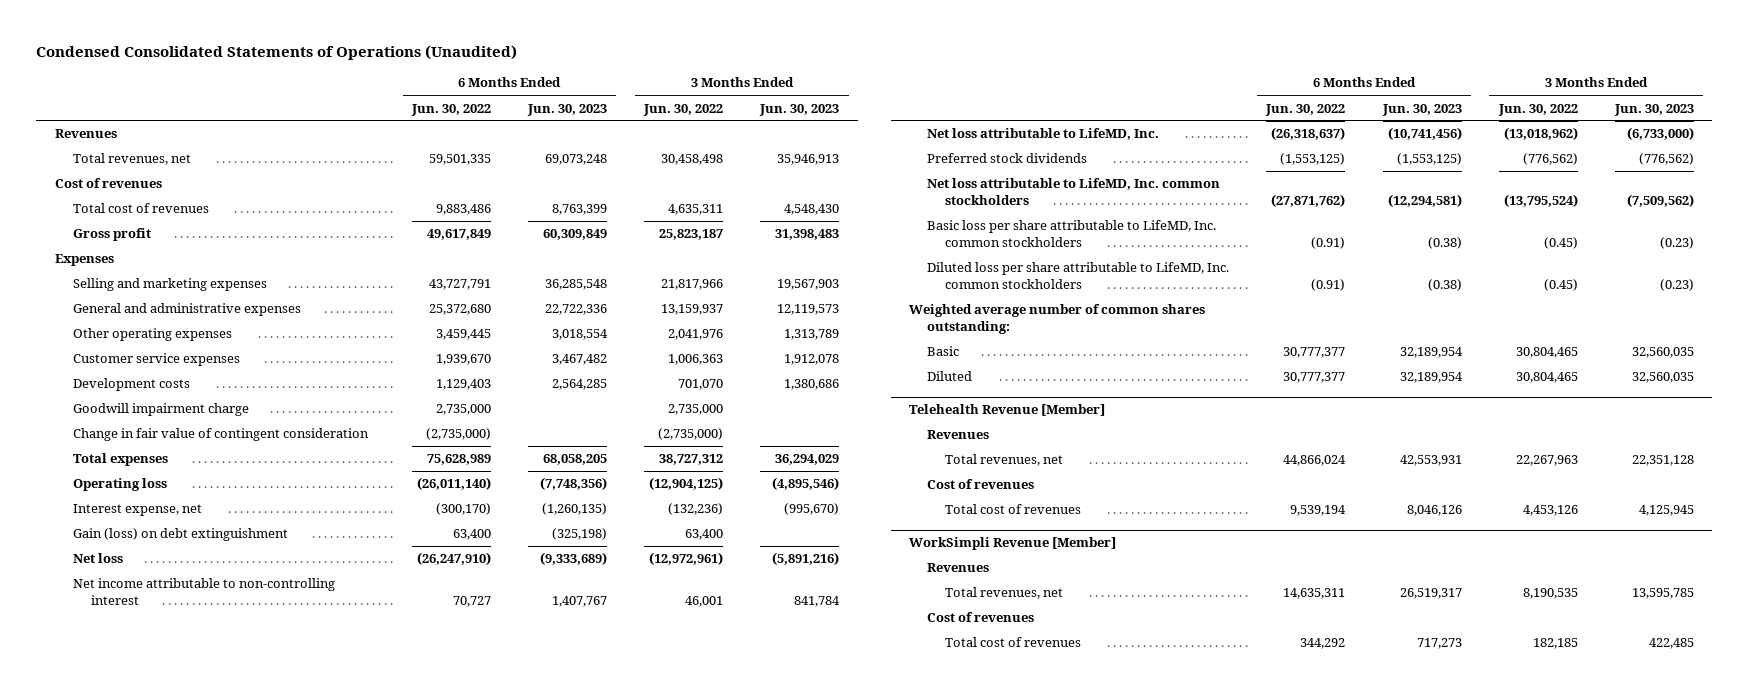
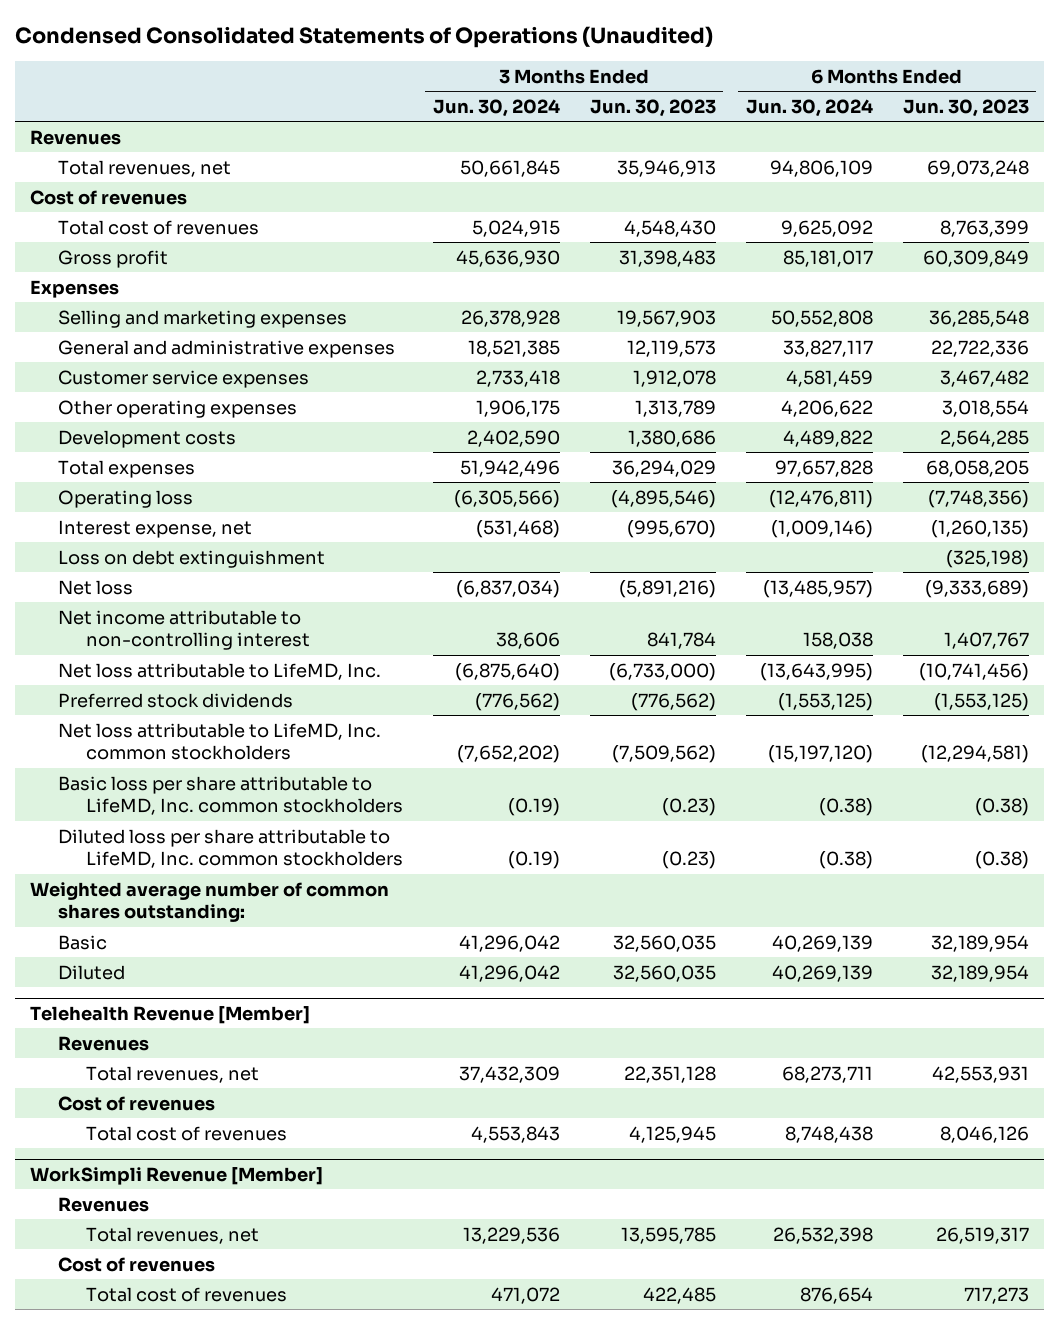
- | 6 Months Ended Jun. 30, 2022 | 6 Months Ended Jun. 30, 2023 | 3 Months Ended Jun. 30, 2022 | 3 Months Ended Jun. 30, 2023
+ | 3 Months Ended Jun. 30, 2024 | 3 Months Ended Jun. 30, 2023 | 6 Months Ended Jun. 30, 2024 | 6 Months Ended Jun. 30, 2023
moved down: Other operating expenses | 1,906,175 | 1,313,789 | 4,206,622 | 3,018,554
- Goodwill impairment charge | 2,735,000 | | 2,735,000 |
- Change in fair value of contingent consideration | (2,735,000) | | (2,735,000) |
- Gain (loss) on debt extinguishment | 63,400 | (325,198) | 63,400 |
+ Loss on debt extinguishment | | | | (325,198)

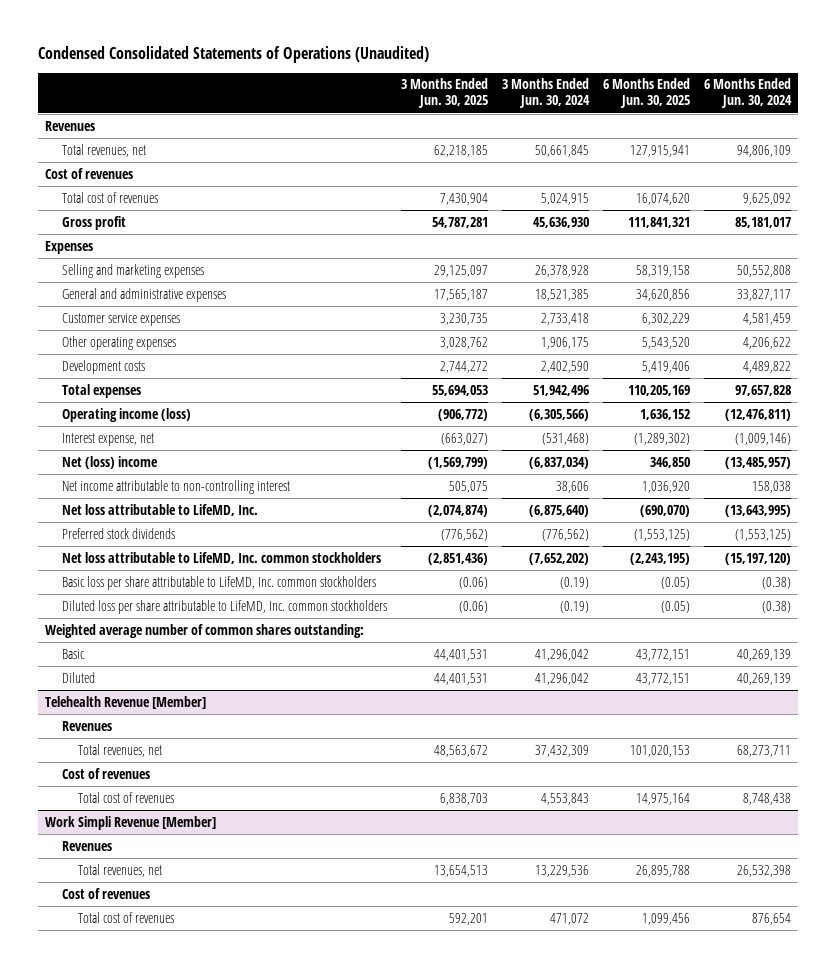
- | 3 Months Ended Jun. 30, 2024 | 3 Months Ended Jun. 30, 2023 | 6 Months Ended Jun. 30, 2024 | 6 Months Ended Jun. 30, 2023
+ | 3 Months Ended Jun. 30, 2025 | 3 Months Ended Jun. 30, 2024 | 6 Months Ended Jun. 30, 2025 | 6 Months Ended Jun. 30, 2024
- Operating loss | (6,305,566) | (4,895,546) | (12,476,811) | (7,748,356)
+ Operating income (loss) | (906,772) | (6,305,566) | 1,636,152 | (12,476,811)
- Loss on debt extinguishment | | | | (325,198)
- Net loss | (6,837,034) | (5,891,216) | (13,485,957) | (9,333,689)
+ Net (loss) income | (1,569,799) | (6,837,034) | 346,850 | (13,485,957)
- WorkSimpli Revenue [Member]
+ Work Simpli Revenue [Member]

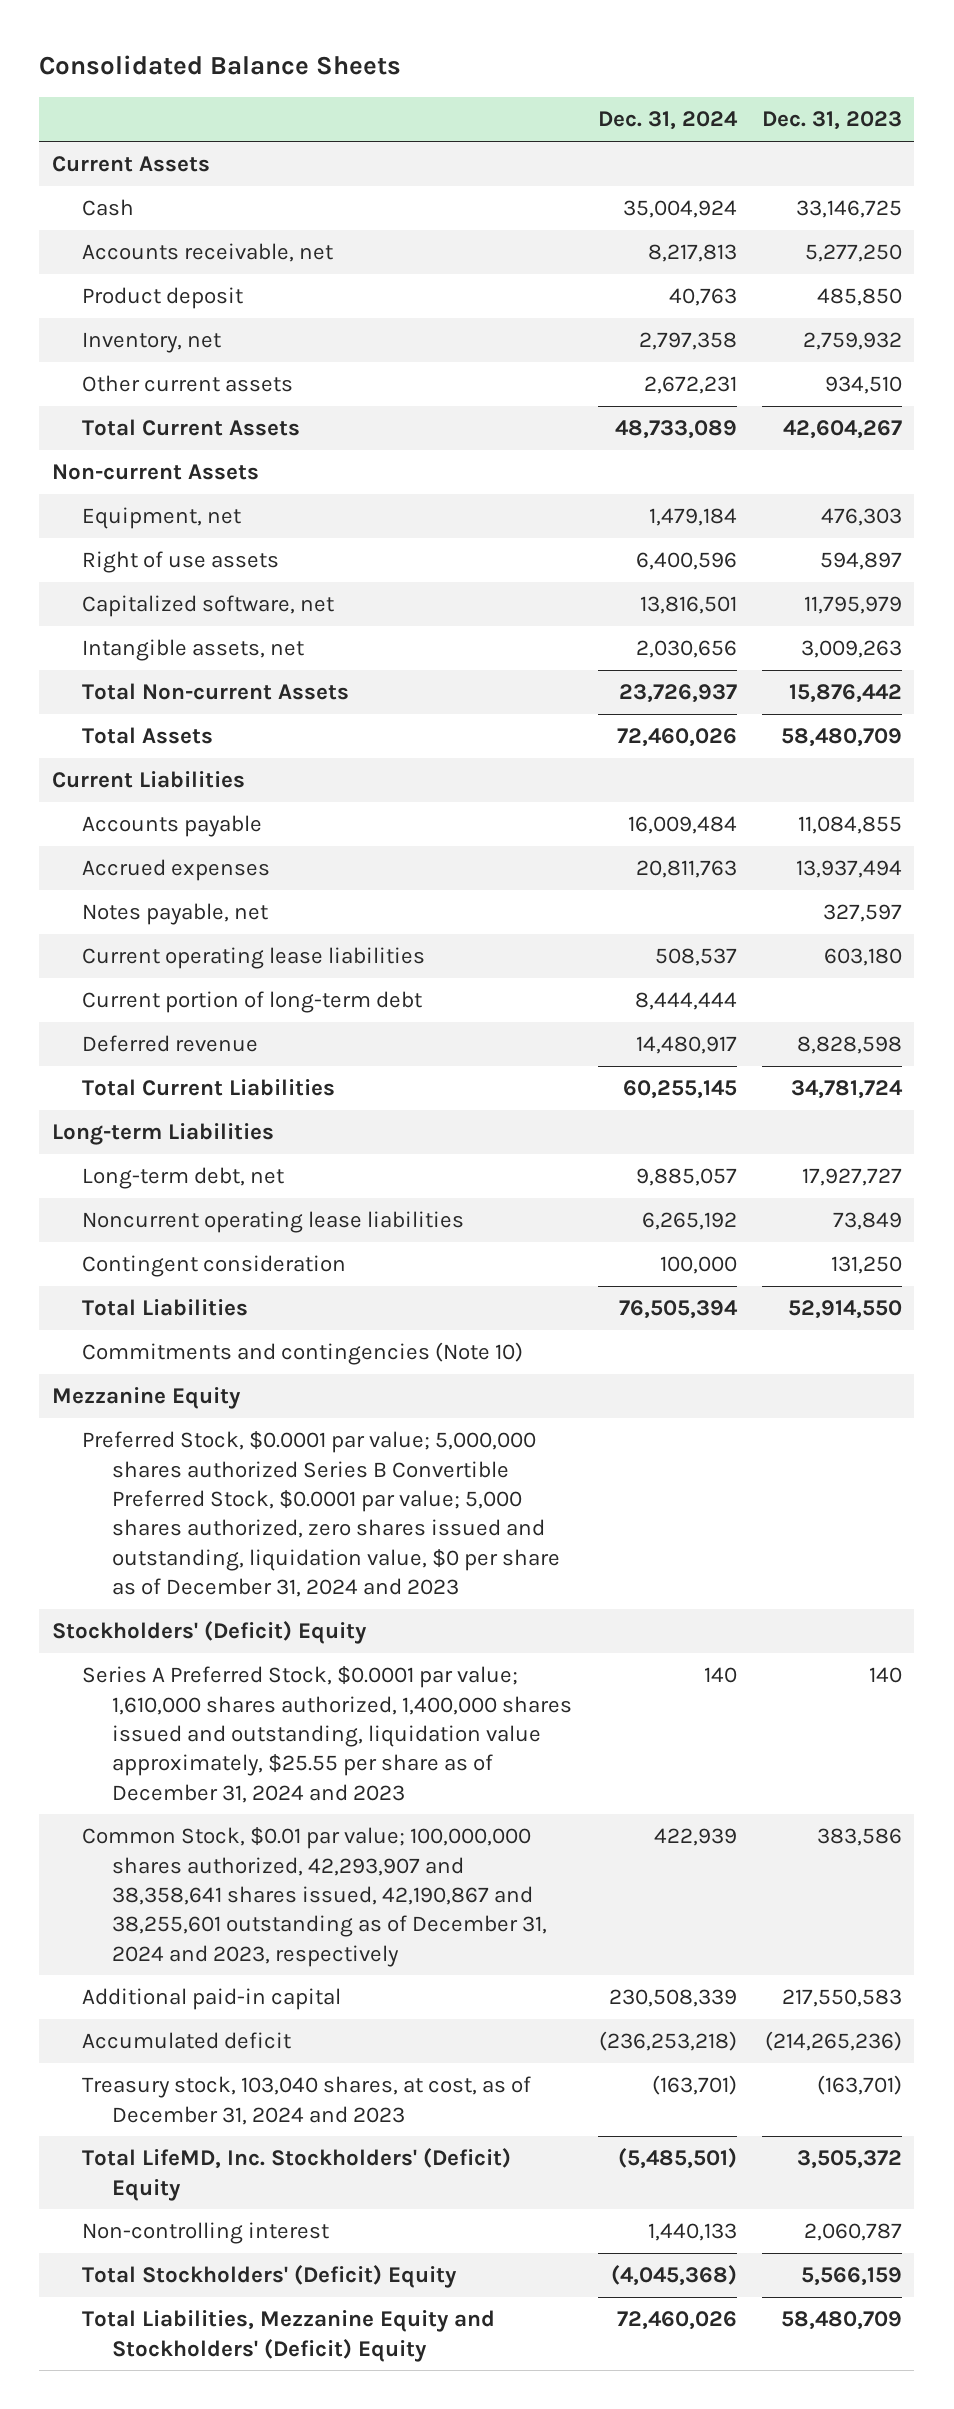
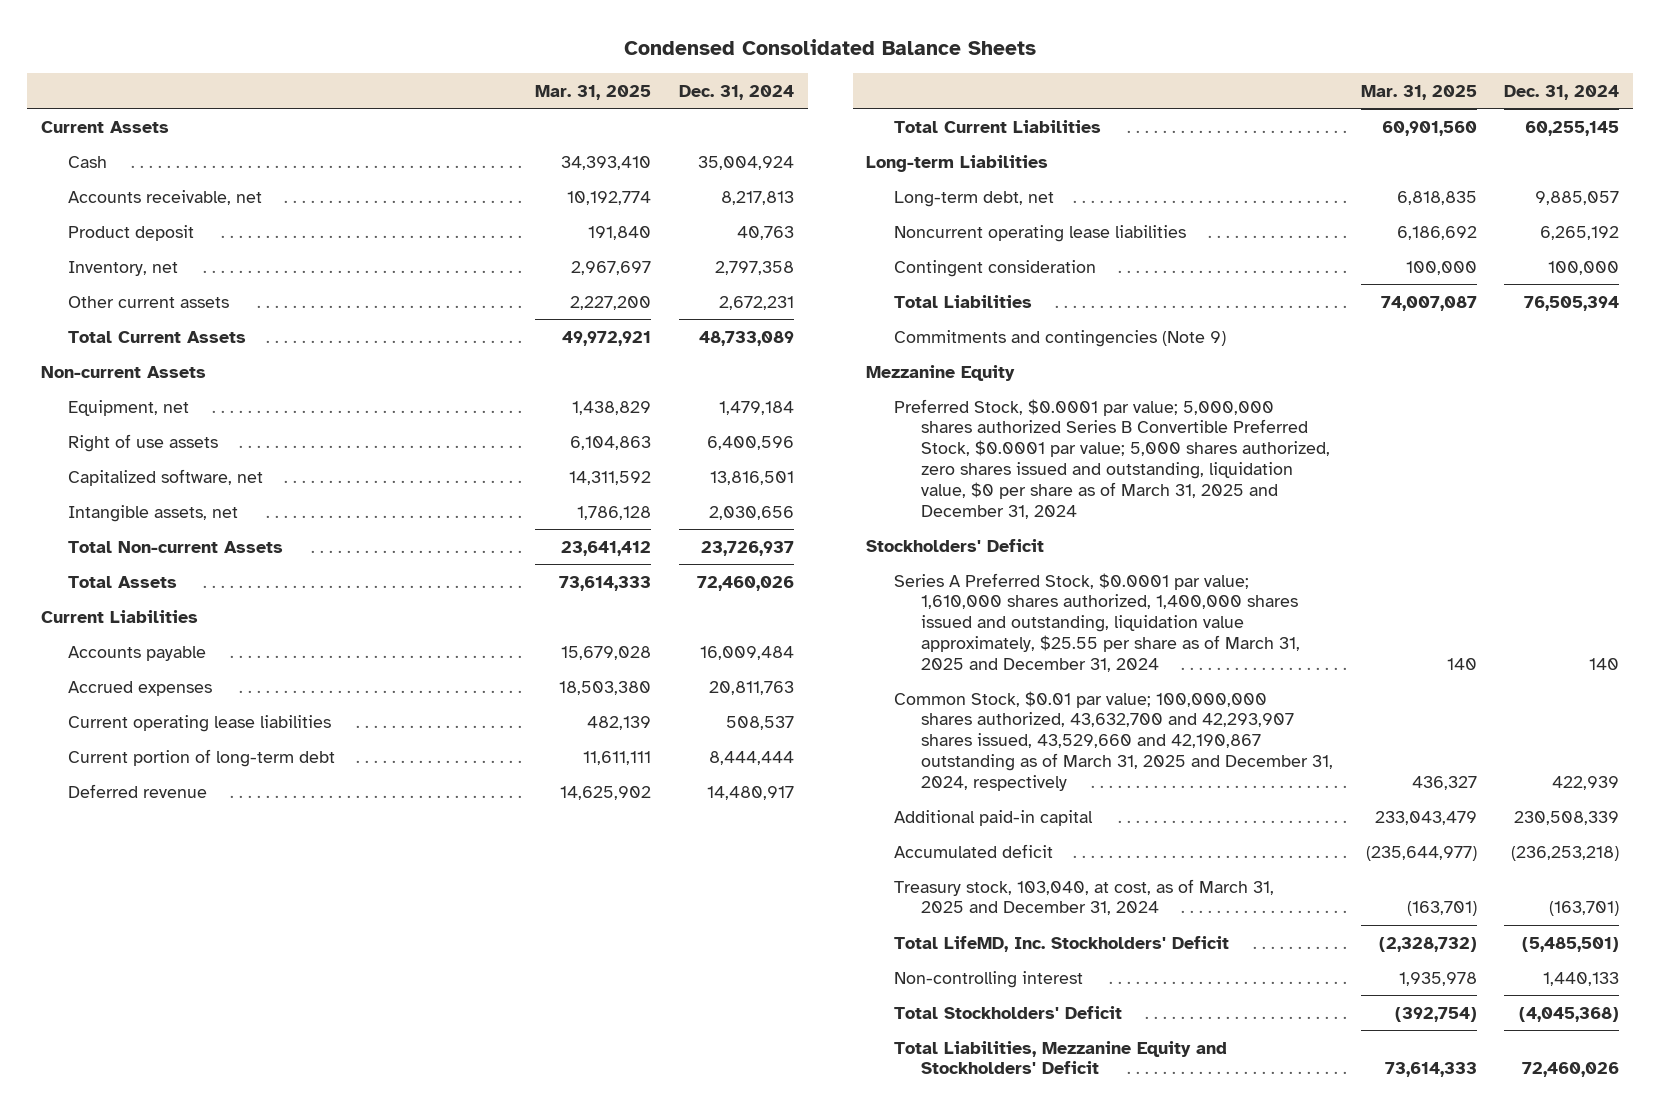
- Consolidated Balance Sheets
+ Condensed Consolidated Balance Sheets
- | Dec. 31, 2024 | Dec. 31, 2023
+ | Mar. 31, 2025 | Dec. 31, 2024
- Notes payable, net | | 327,597
- Commitments and contingencies (Note 10)
+ Commitments and contingencies (Note 9)
- Preferred Stock, $0.0001 par value; 5,000,000 shares authorized Series B Convertible Preferred Stock, $0.0001 par value; 5,000 shares authorized, zero shares issued and outstanding, liquidation value, $0 per share as of December 31, 2024 and 2023
- Stockholders' (Deficit) Equity
- Series A Preferred Stock, $0.0001 par value; 1,610,000 shares authorized, 1,400,000 shares issued and outstanding, liquidation value approximately, $25.55 per share as of December 31, 2024 and 2023 | 140 | 140
- Common Stock, $0.01 par value; 100,000,000 shares authorized, 42,293,907 and 38,358,641 shares issued, 42,190,867 and 38,255,601 outstanding as of December 31, 2024 and 2023, respectively | 422,939 | 383,586
+ Preferred Stock, $0.0001 par value; 5,000,000 shares authorized Series B Convertible Preferred Stock, $0.0001 par value; 5,000 shares authorized, zero shares issued and outstanding, liquidation value, $0 per share as of March 31, 2025 and December 31, 2024
+ Stockholders' Deficit
+ Series A Preferred Stock, $0.0001 par value; 1,610,000 shares authorized, 1,400,000 shares issued and outstanding, liquidation value approximately, $25.55 per share as of March 31, 2025 and December 31, 2024 | 140 | 140
+ Common Stock, $0.01 par value; 100,000,000 shares authorized, 43,632,700 and 42,293,907 shares issued, 43,529,660 and 42,190,867 outstanding as of March 31, 2025 and December 31, 2024, respectively | 436,327 | 422,939
- Treasury stock, 103,040 shares, at cost, as of December 31, 2024 and 2023 | (163,701) | (163,701)
- Total LifeMD, Inc. Stockholders' (Deficit) Equity | (5,485,501) | 3,505,372
+ Treasury stock, 103,040, at cost, as of March 31, 2025 and December 31, 2024 | (163,701) | (163,701)
+ Total LifeMD, Inc. Stockholders' Deficit | (2,328,732) | (5,485,501)
- Total Stockholders' (Deficit) Equity | (4,045,368) | 5,566,159
- Total Liabilities, Mezzanine Equity and Stockholders' (Deficit) Equity | 72,460,026 | 58,480,709
+ Total Stockholders' Deficit | (392,754) | (4,045,368)
+ Total Liabilities, Mezzanine Equity and Stockholders' Deficit | 73,614,333 | 72,460,026

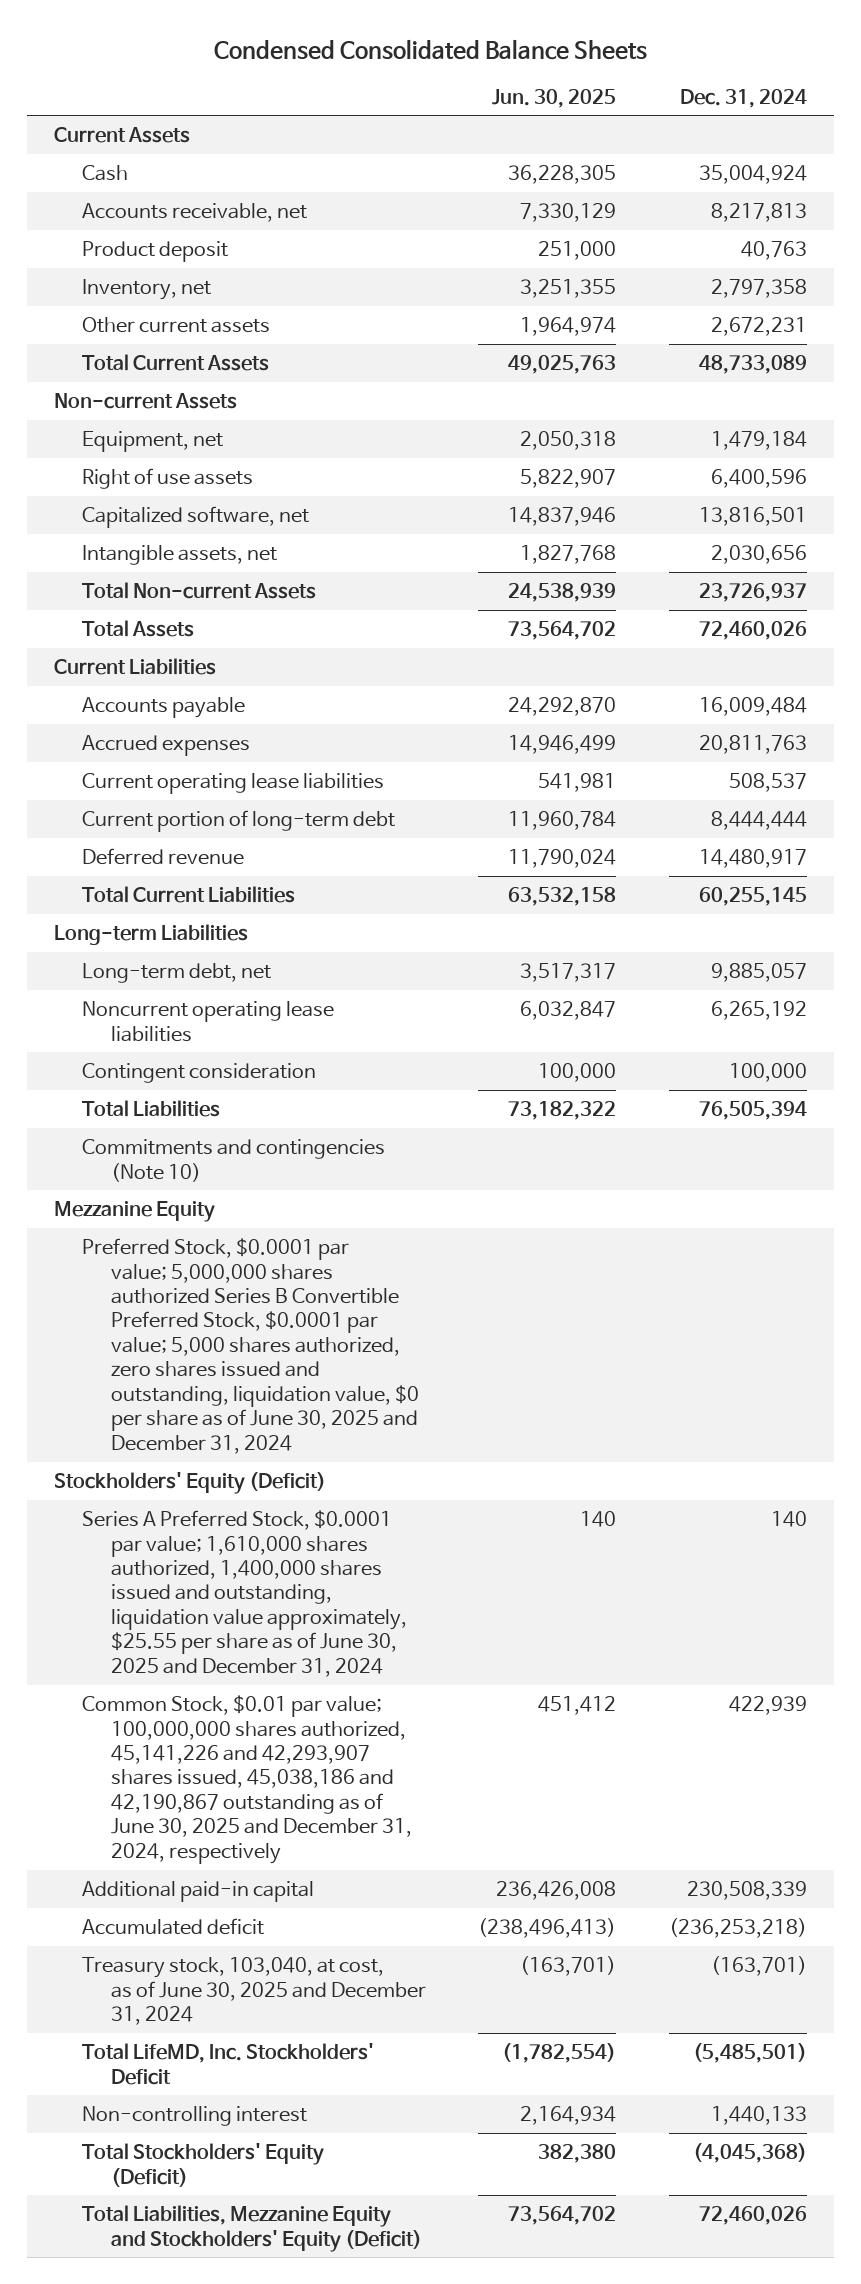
- | Mar. 31, 2025 | Dec. 31, 2024
+ | Jun. 30, 2025 | Dec. 31, 2024
- Commitments and contingencies (Note 9)
+ Commitments and contingencies (Note 10)
- Preferred Stock, $0.0001 par value; 5,000,000 shares authorized Series B Convertible Preferred Stock, $0.0001 par value; 5,000 shares authorized, zero shares issued and outstanding, liquidation value, $0 per share as of March 31, 2025 and December 31, 2024
- Stockholders' Deficit
- Series A Preferred Stock, $0.0001 par value; 1,610,000 shares authorized, 1,400,000 shares issued and outstanding, liquidation value approximately, $25.55 per share as of March 31, 2025 and December 31, 2024 | 140 | 140
- Common Stock, $0.01 par value; 100,000,000 shares authorized, 43,632,700 and 42,293,907 shares issued, 43,529,660 and 42,190,867 outstanding as of March 31, 2025 and December 31, 2024, respectively | 436,327 | 422,939
+ Preferred Stock, $0.0001 par value; 5,000,000 shares authorized Series B Convertible Preferred Stock, $0.0001 par value; 5,000 shares authorized, zero shares issued and outstanding, liquidation value, $0 per share as of June 30, 2025 and December 31, 2024
+ Stockholders' Equity (Deficit)
+ Series A Preferred Stock, $0.0001 par value; 1,610,000 shares authorized, 1,400,000 shares issued and outstanding, liquidation value approximately, $25.55 per share as of June 30, 2025 and December 31, 2024 | 140 | 140
+ Common Stock, $0.01 par value; 100,000,000 shares authorized, 45,141,226 and 42,293,907 shares issued, 45,038,186 and 42,190,867 outstanding as of June 30, 2025 and December 31, 2024, respectively | 451,412 | 422,939
- Treasury stock, 103,040, at cost, as of March 31, 2025 and December 31, 2024 | (163,701) | (163,701)
+ Treasury stock, 103,040, at cost, as of June 30, 2025 and December 31, 2024 | (163,701) | (163,701)
- Total Stockholders' Deficit | (392,754) | (4,045,368)
- Total Liabilities, Mezzanine Equity and Stockholders' Deficit | 73,614,333 | 72,460,026
+ Total Stockholders' Equity (Deficit) | 382,380 | (4,045,368)
+ Total Liabilities, Mezzanine Equity and Stockholders' Equity (Deficit) | 73,564,702 | 72,460,026

